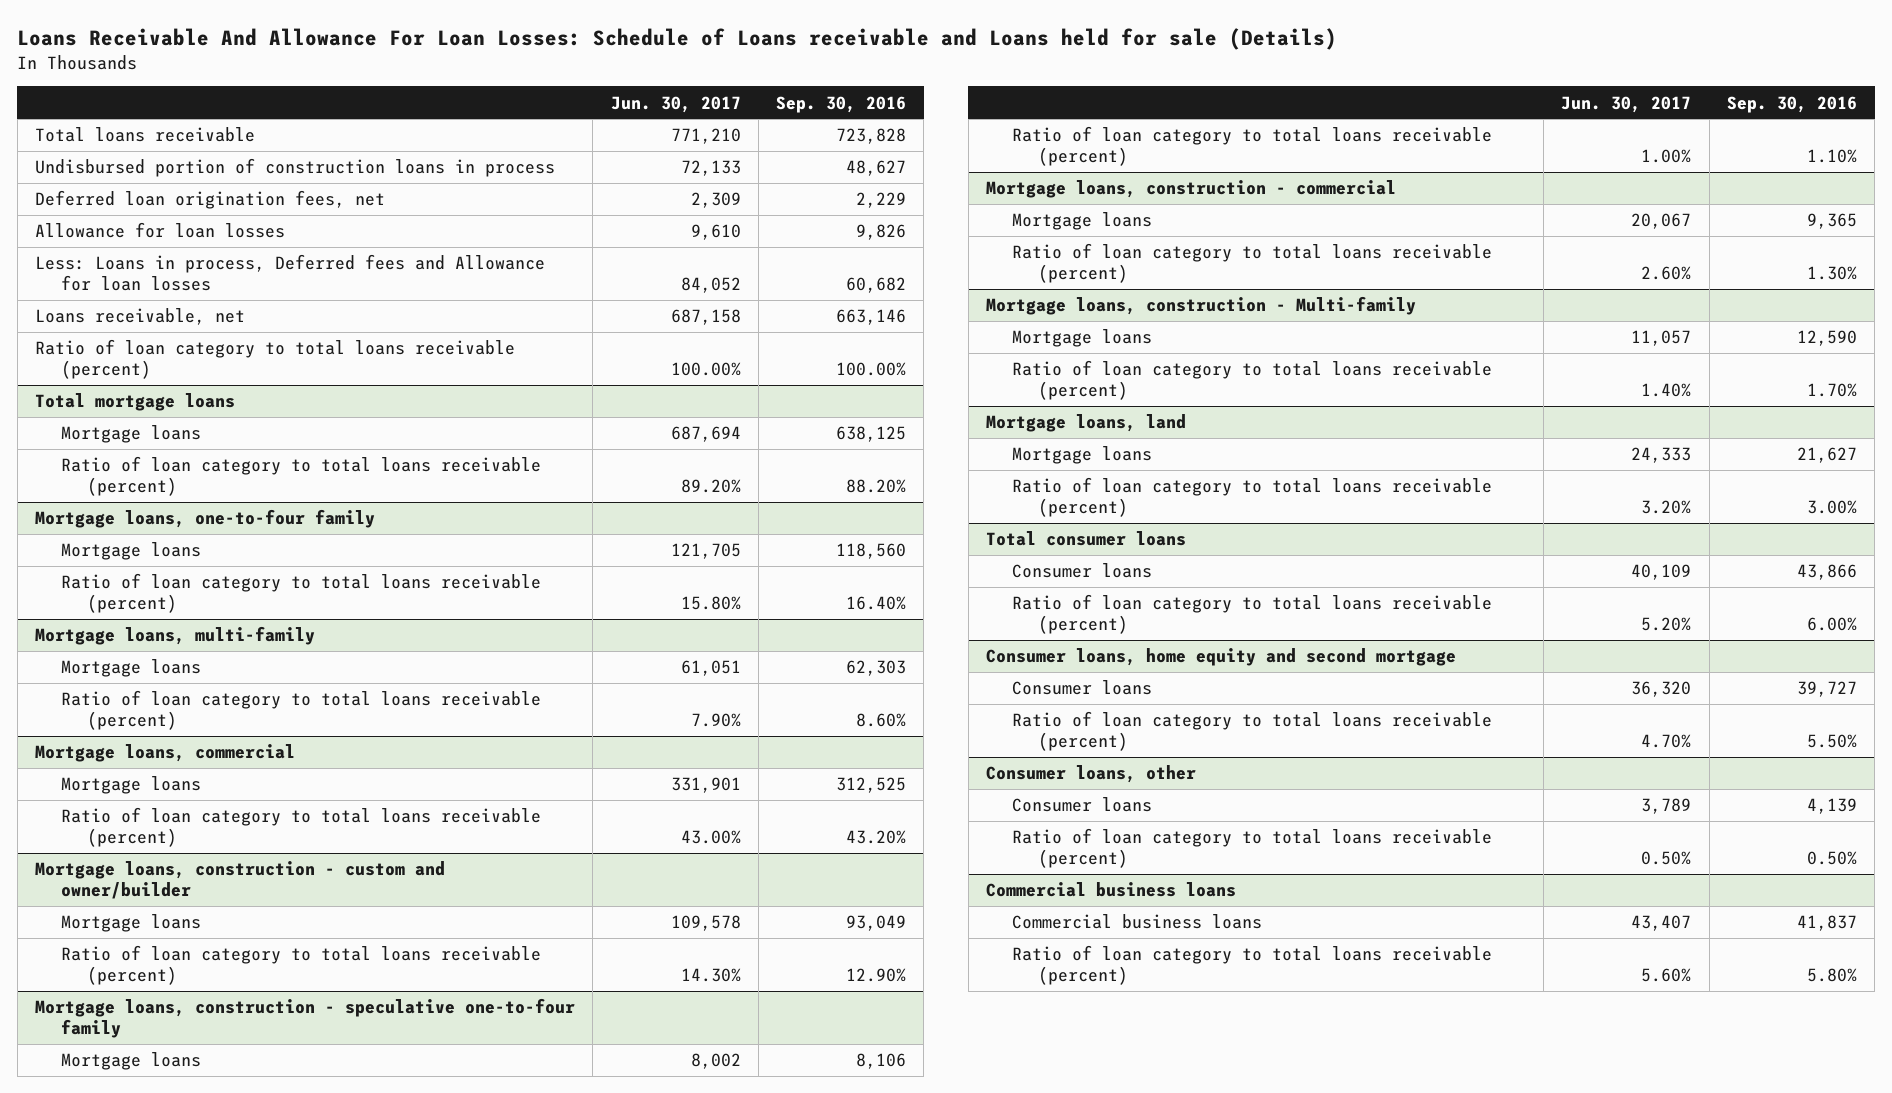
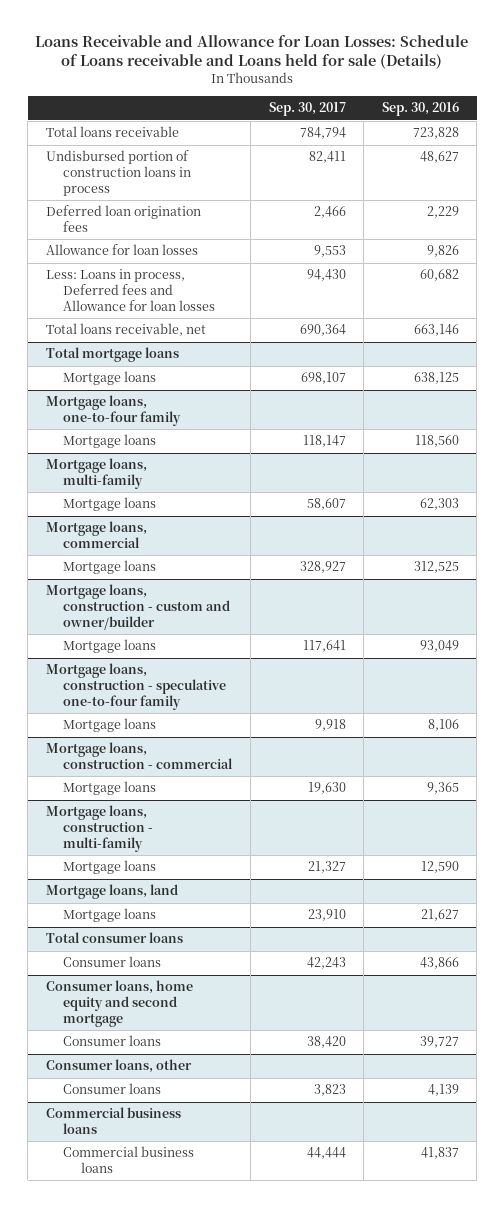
- Loans Receivable And Allowance For Loan Losses: Schedule of Loans receivable and Loans held for sale (Details)
+ Loans Receivable and Allowance for Loan Losses: Schedule of Loans receivable and Loans held for sale (Details)
- | Jun. 30, 2017 | Sep. 30, 2016
+ | Sep. 30, 2017 | Sep. 30, 2016
- Deferred loan origination fees, net | 2,309 | 2,229
+ Deferred loan origination fees | 2,466 | 2,229
- Loans receivable, net | 687,158 | 663,146
- Ratio of loan category to total loans receivable (percent) | 100.00% | 100.00%
+ Total loans receivable, net | 690,364 | 663,146
@ Total mortgage loans
- Ratio of loan category to total loans receivable (percent) | 89.20% | 88.20%
@ Mortgage loans, one-to-four family
- Ratio of loan category to total loans receivable (percent) | 15.80% | 16.40%
@ Mortgage loans, multi-family
- Ratio of loan category to total loans receivable (percent) | 7.90% | 8.60%
@ Mortgage loans, commercial
- Ratio of loan category to total loans receivable (percent) | 43.00% | 43.20%
@ Mortgage loans, construction - custom and owner/builder
- Ratio of loan category to total loans receivable (percent) | 14.30% | 12.90%
@ Mortgage loans, construction - speculative one-to-four family
- Ratio of loan category to total loans receivable (percent) | 1.00% | 1.10%
@ Mortgage loans, construction - commercial
- Ratio of loan category to total loans receivable (percent) | 2.60% | 1.30%
- Mortgage loans, construction - Multi-family
+ Mortgage loans, construction - multi-family
- Ratio of loan category to total loans receivable (percent) | 1.40% | 1.70%
@ Mortgage loans, land
- Ratio of loan category to total loans receivable (percent) | 3.20% | 3.00%
@ Total consumer loans
- Ratio of loan category to total loans receivable (percent) | 5.20% | 6.00%
@ Consumer loans, home equity and second mortgage
- Ratio of loan category to total loans receivable (percent) | 4.70% | 5.50%
@ Consumer loans, other
- Ratio of loan category to total loans receivable (percent) | 0.50% | 0.50%
@ Commercial business loans
- Ratio of loan category to total loans receivable (percent) | 5.60% | 5.80%

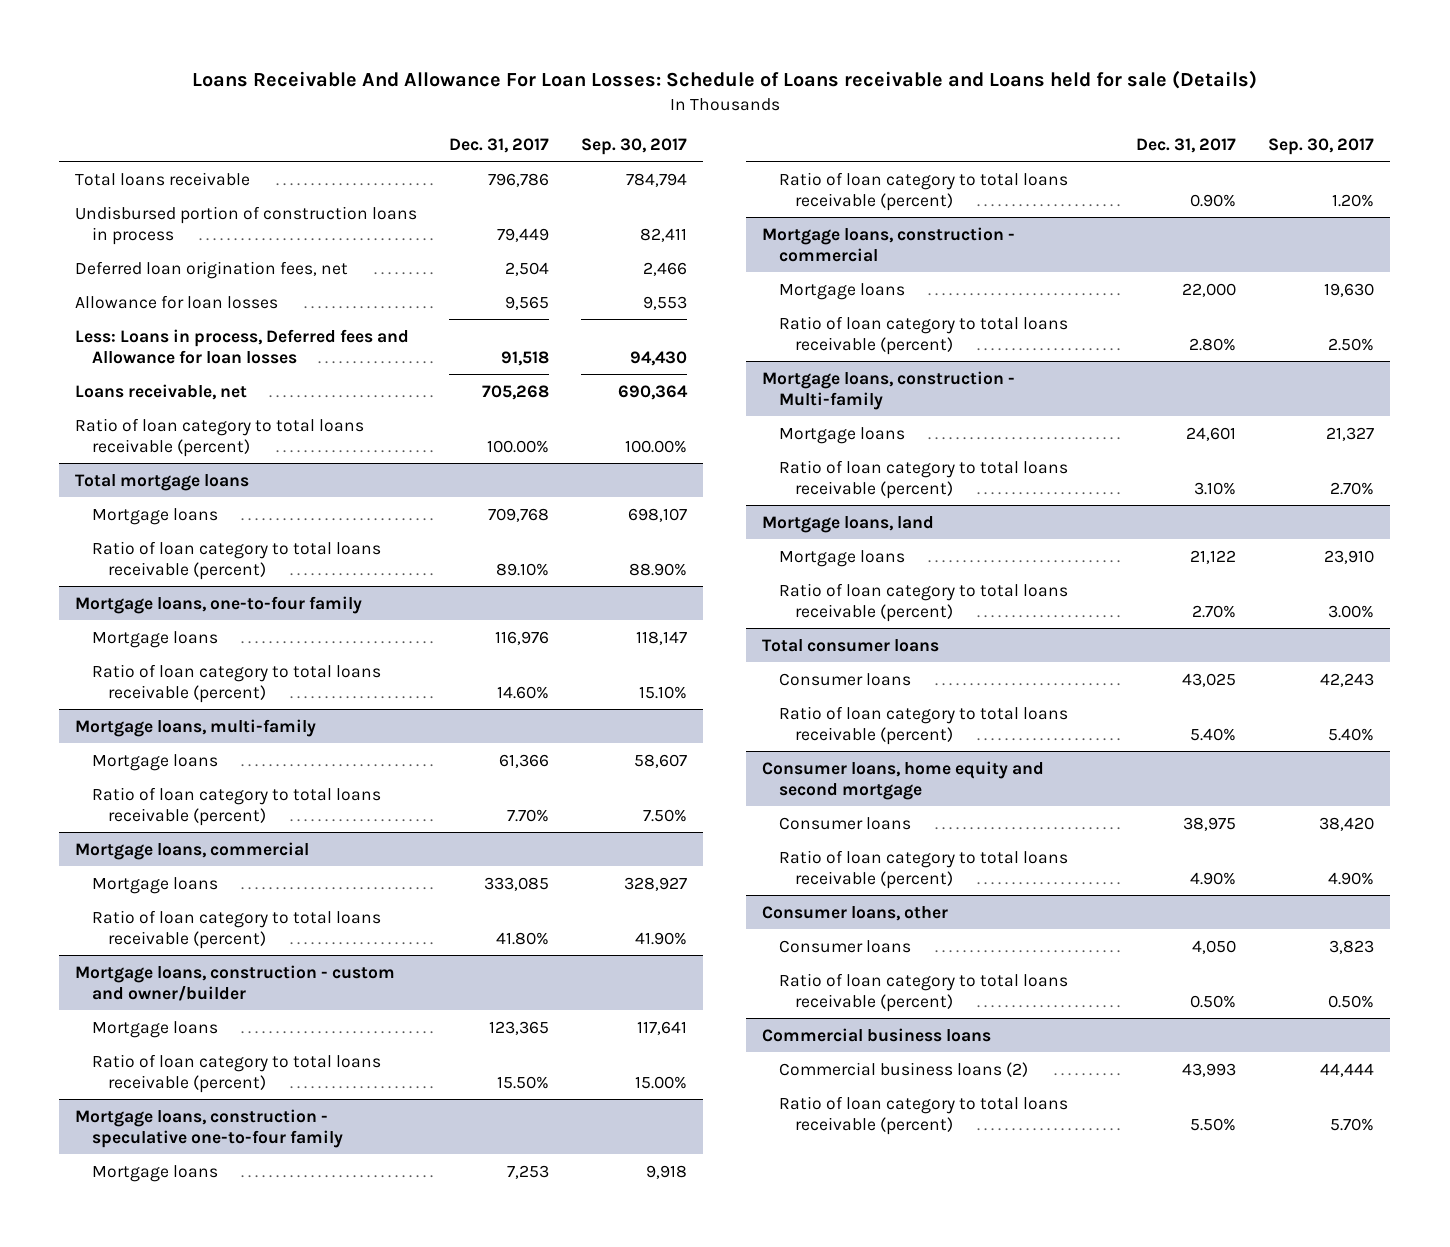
- Loans Receivable and Allowance for Loan Losses: Schedule of Loans receivable and Loans held for sale (Details)
+ Loans Receivable And Allowance For Loan Losses: Schedule of Loans receivable and Loans held for sale (Details)
- | Sep. 30, 2017 | Sep. 30, 2016
+ | Dec. 31, 2017 | Sep. 30, 2017
- Deferred loan origination fees | 2,466 | 2,229
+ Deferred loan origination fees, net | 2,504 | 2,466
- Total loans receivable, net | 690,364 | 663,146
+ Loans receivable, net | 705,268 | 690,364
+ Ratio of loan category to total loans receivable (percent) | 100.00% | 100.00%
@ Total mortgage loans
+ Ratio of loan category to total loans receivable (percent) | 89.10% | 88.90%
@ Mortgage loans, one-to-four family
+ Ratio of loan category to total loans receivable (percent) | 14.60% | 15.10%
@ Mortgage loans, multi-family
+ Ratio of loan category to total loans receivable (percent) | 7.70% | 7.50%
@ Mortgage loans, commercial
+ Ratio of loan category to total loans receivable (percent) | 41.80% | 41.90%
@ Mortgage loans, construction - custom and owner/builder
+ Ratio of loan category to total loans receivable (percent) | 15.50% | 15.00%
@ Mortgage loans, construction - speculative one-to-four family
+ Ratio of loan category to total loans receivable (percent) | 0.90% | 1.20%
- Mortgage loans, construction - multi-family
@ Mortgage loans, construction - commercial
+ Ratio of loan category to total loans receivable (percent) | 2.80% | 2.50%
+ Mortgage loans, construction - Multi-family
+ Ratio of loan category to total loans receivable (percent) | 3.10% | 2.70%
@ Mortgage loans, land
+ Ratio of loan category to total loans receivable (percent) | 2.70% | 3.00%
@ Total consumer loans
+ Ratio of loan category to total loans receivable (percent) | 5.40% | 5.40%
@ Consumer loans, home equity and second mortgage
+ Ratio of loan category to total loans receivable (percent) | 4.90% | 4.90%
@ Consumer loans, other
+ Ratio of loan category to total loans receivable (percent) | 0.50% | 0.50%
@ Commercial business loans
- Commercial business loans | 44,444 | 41,837
+ Commercial business loans (2) | 43,993 | 44,444
+ Ratio of loan category to total loans receivable (percent) | 5.50% | 5.70%

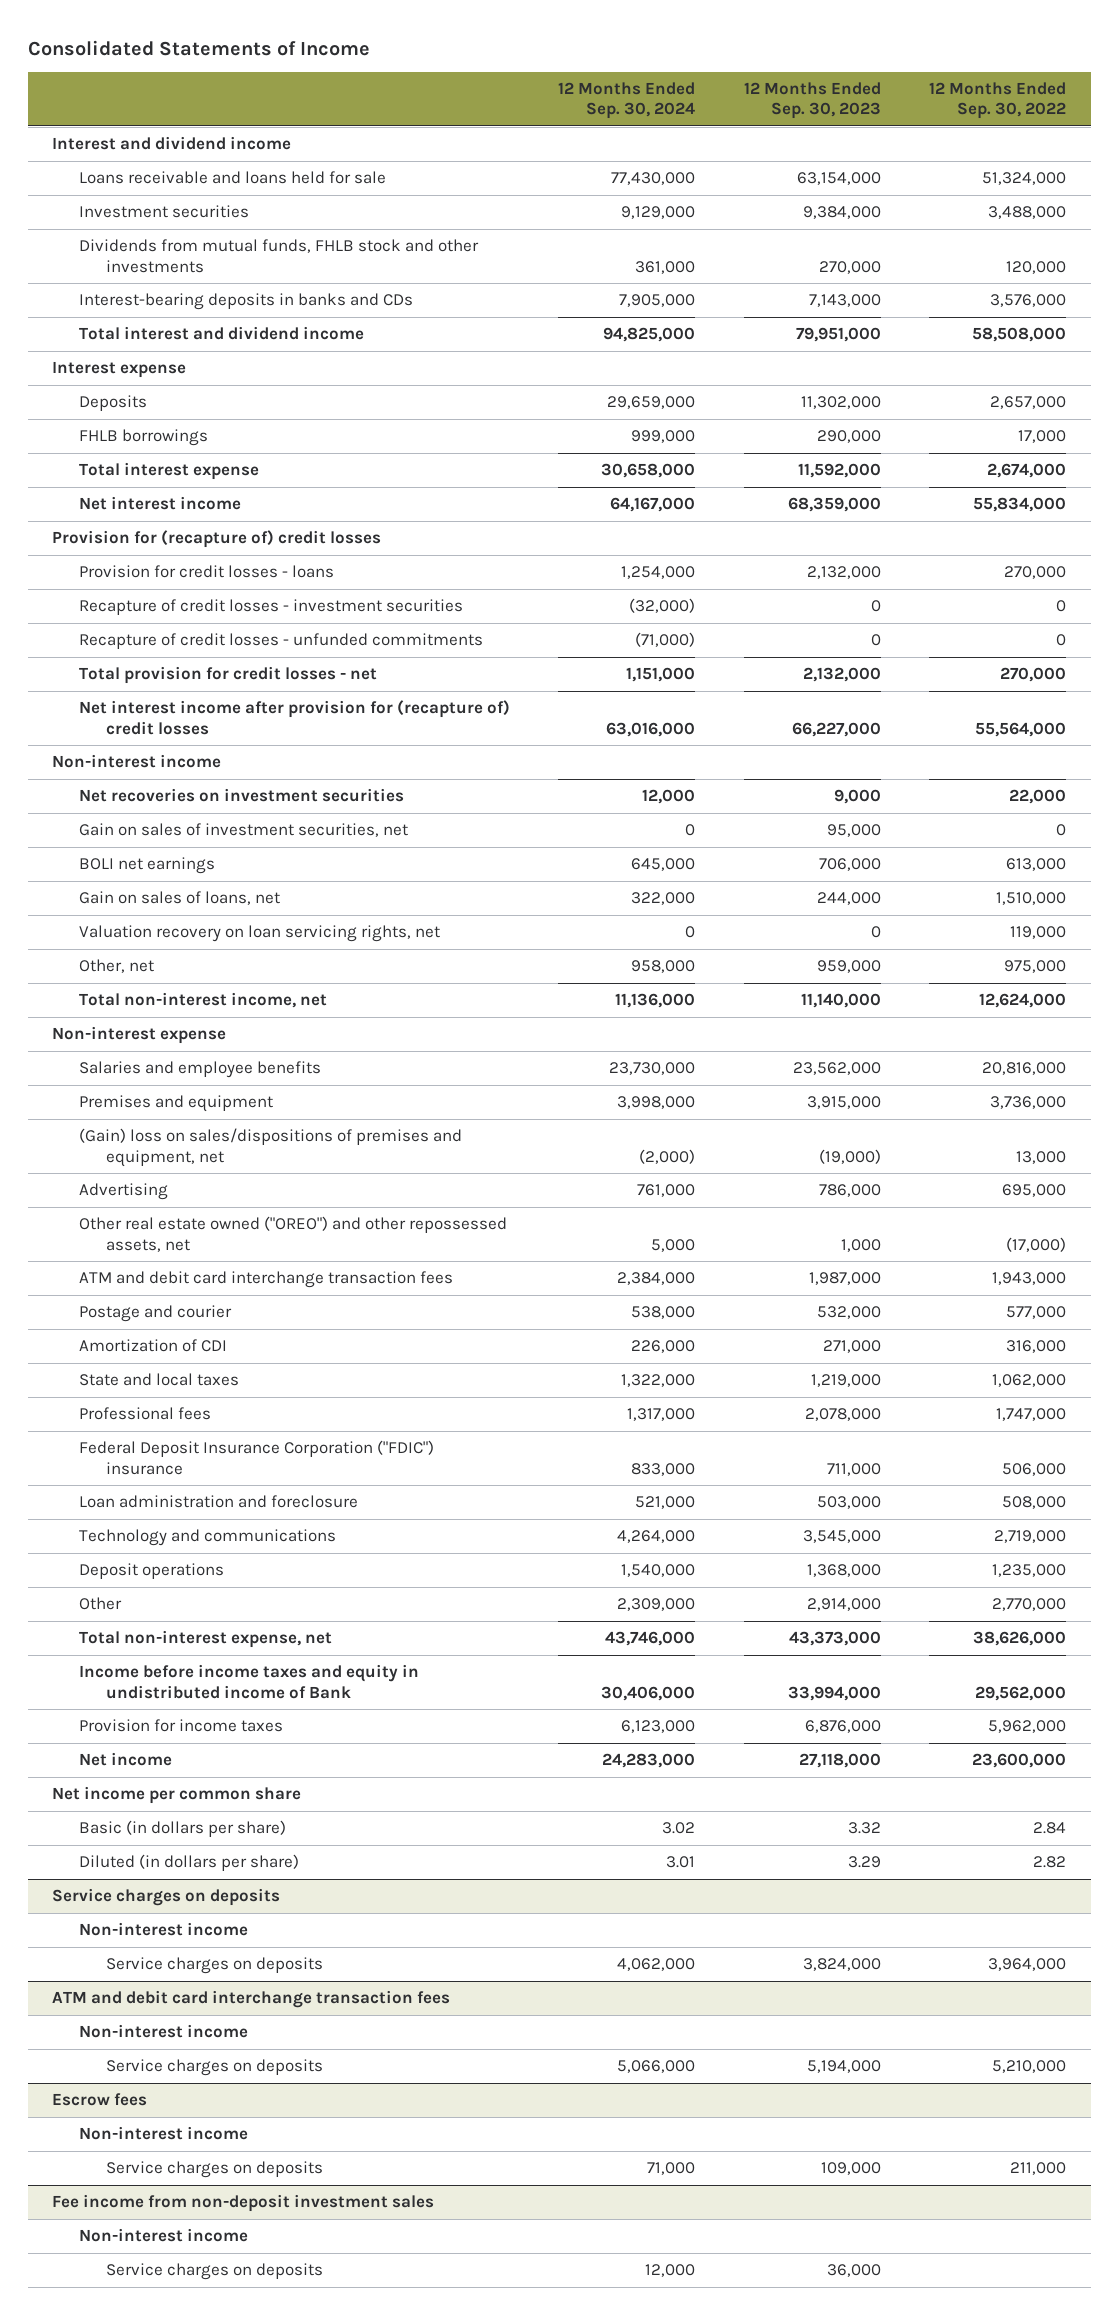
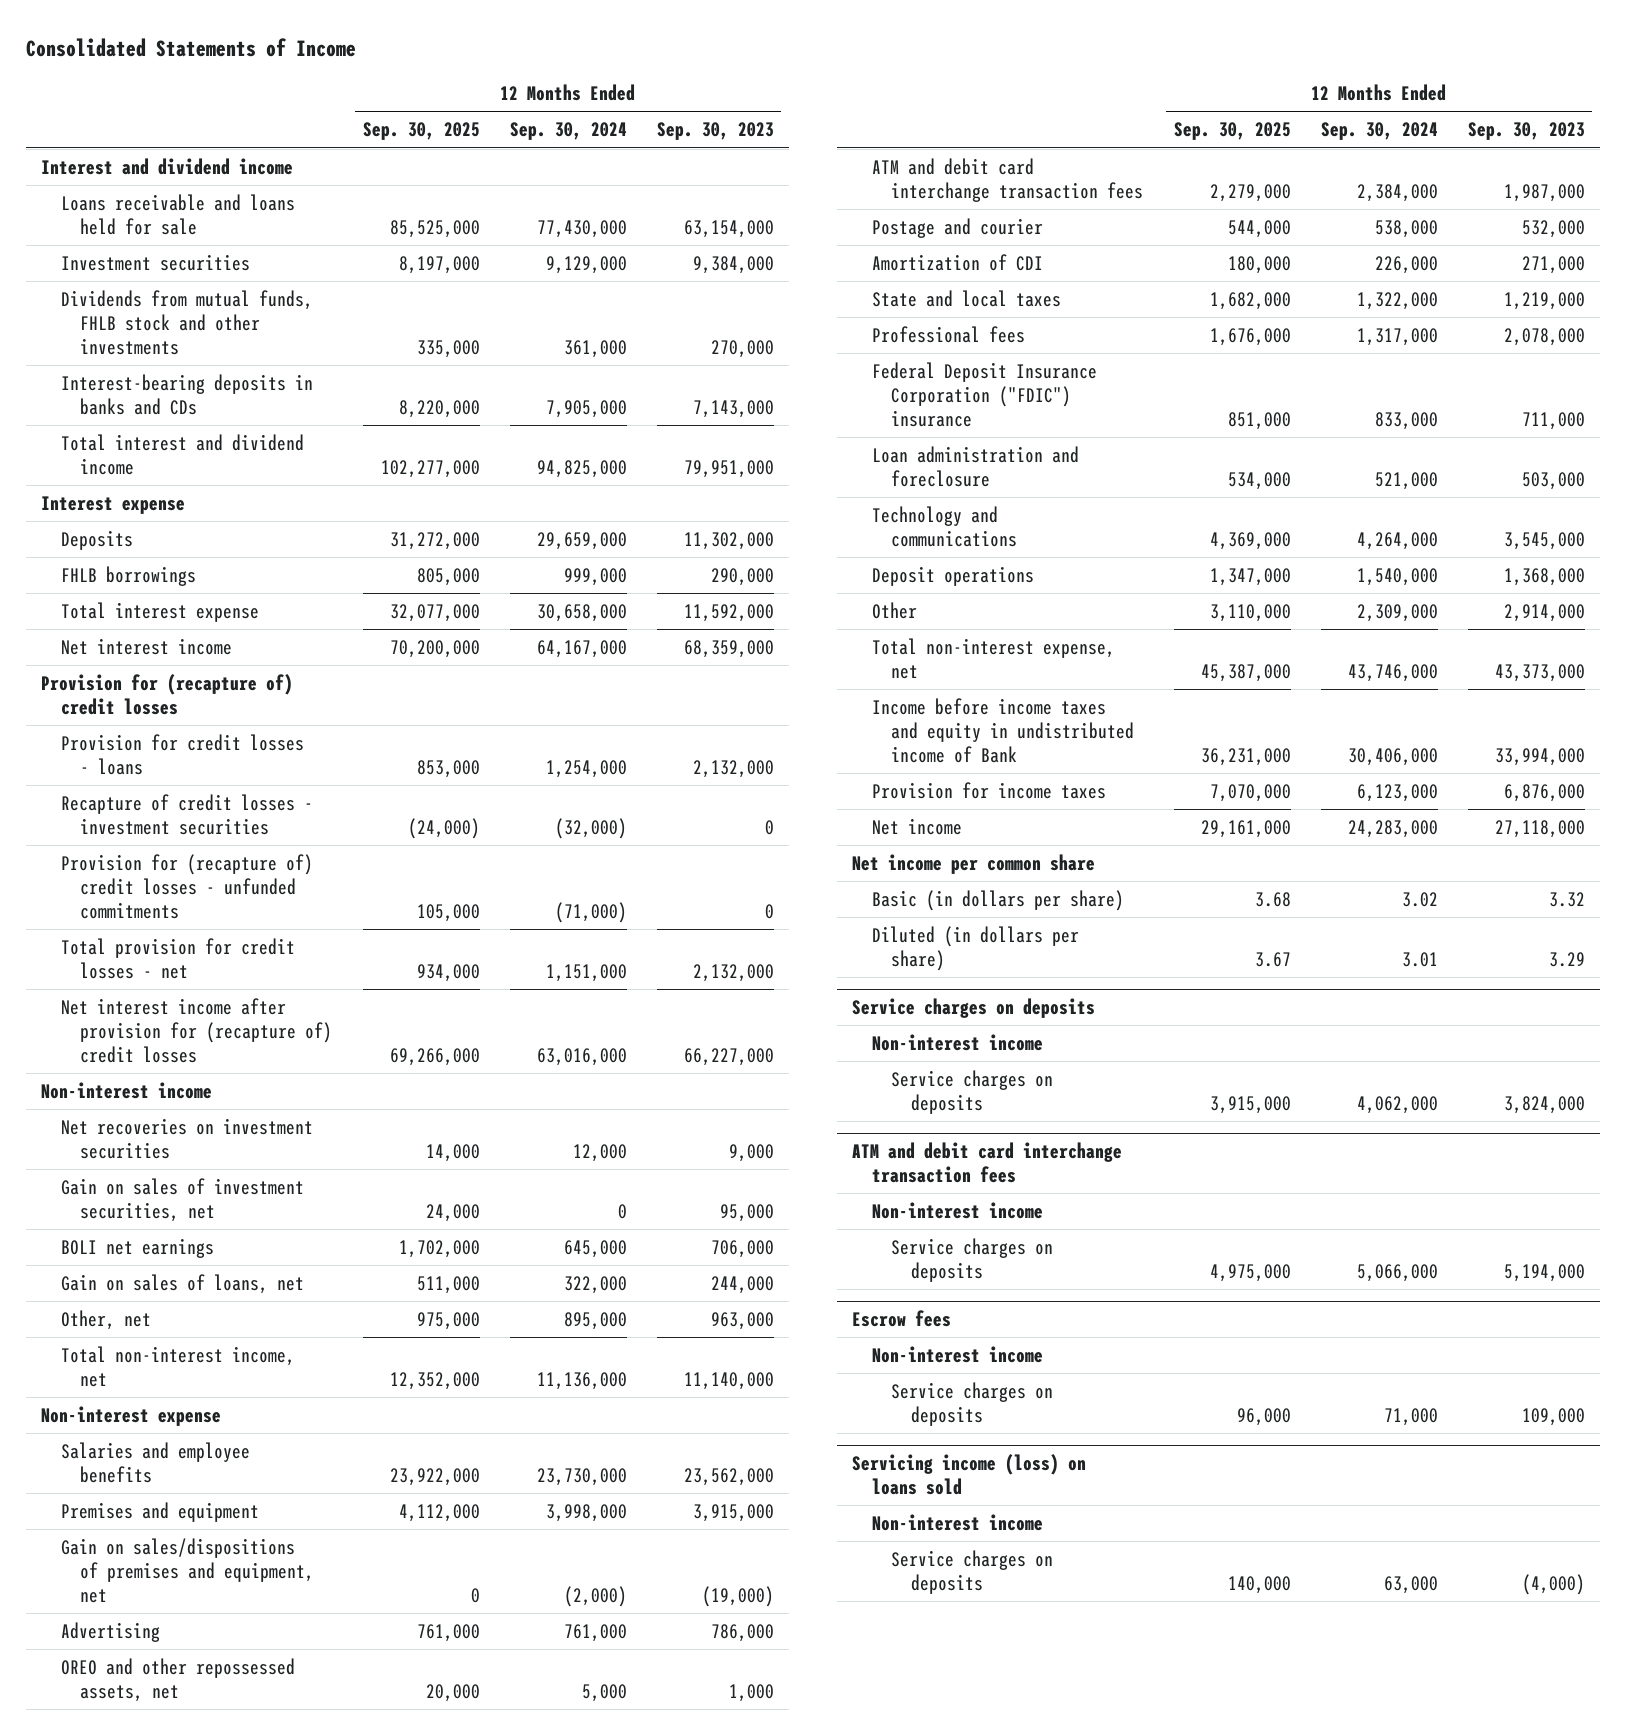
- | 12 Months Ended Sep. 30, 2024 | 12 Months Ended Sep. 30, 2023 | 12 Months Ended Sep. 30, 2022
+ | 12 Months Ended Sep. 30, 2025 | 12 Months Ended Sep. 30, 2024 | 12 Months Ended Sep. 30, 2023
- Recapture of credit losses - unfunded commitments | (71,000) | 0 | 0
+ Provision for (recapture of) credit losses - unfunded commitments | 105,000 | (71,000) | 0
- Valuation recovery on loan servicing rights, net | 0 | 0 | 119,000
- Other, net | 958,000 | 959,000 | 975,000
+ Other, net | 975,000 | 895,000 | 963,000
- (Gain) loss on sales/dispositions of premises and equipment, net | (2,000) | (19,000) | 13,000
+ Gain on sales/dispositions of premises and equipment, net | 0 | (2,000) | (19,000)
- Other real estate owned ("OREO") and other repossessed assets, net | 5,000 | 1,000 | (17,000)
+ OREO and other repossessed assets, net | 20,000 | 5,000 | 1,000
- Fee income from non-deposit investment sales
+ Servicing income (loss) on loans sold
- Service charges on deposits | 12,000 | 36,000 |
+ Service charges on deposits | 140,000 | 63,000 | (4,000)

